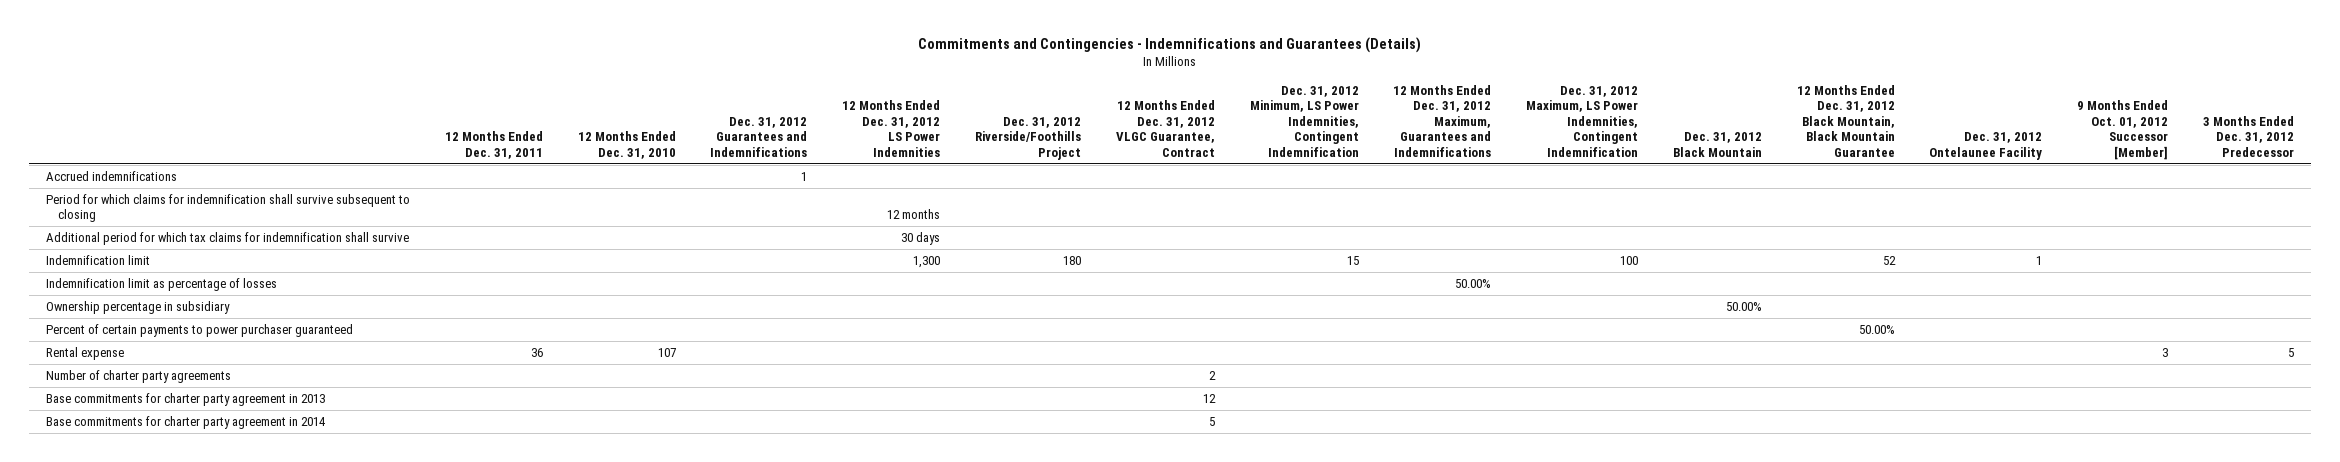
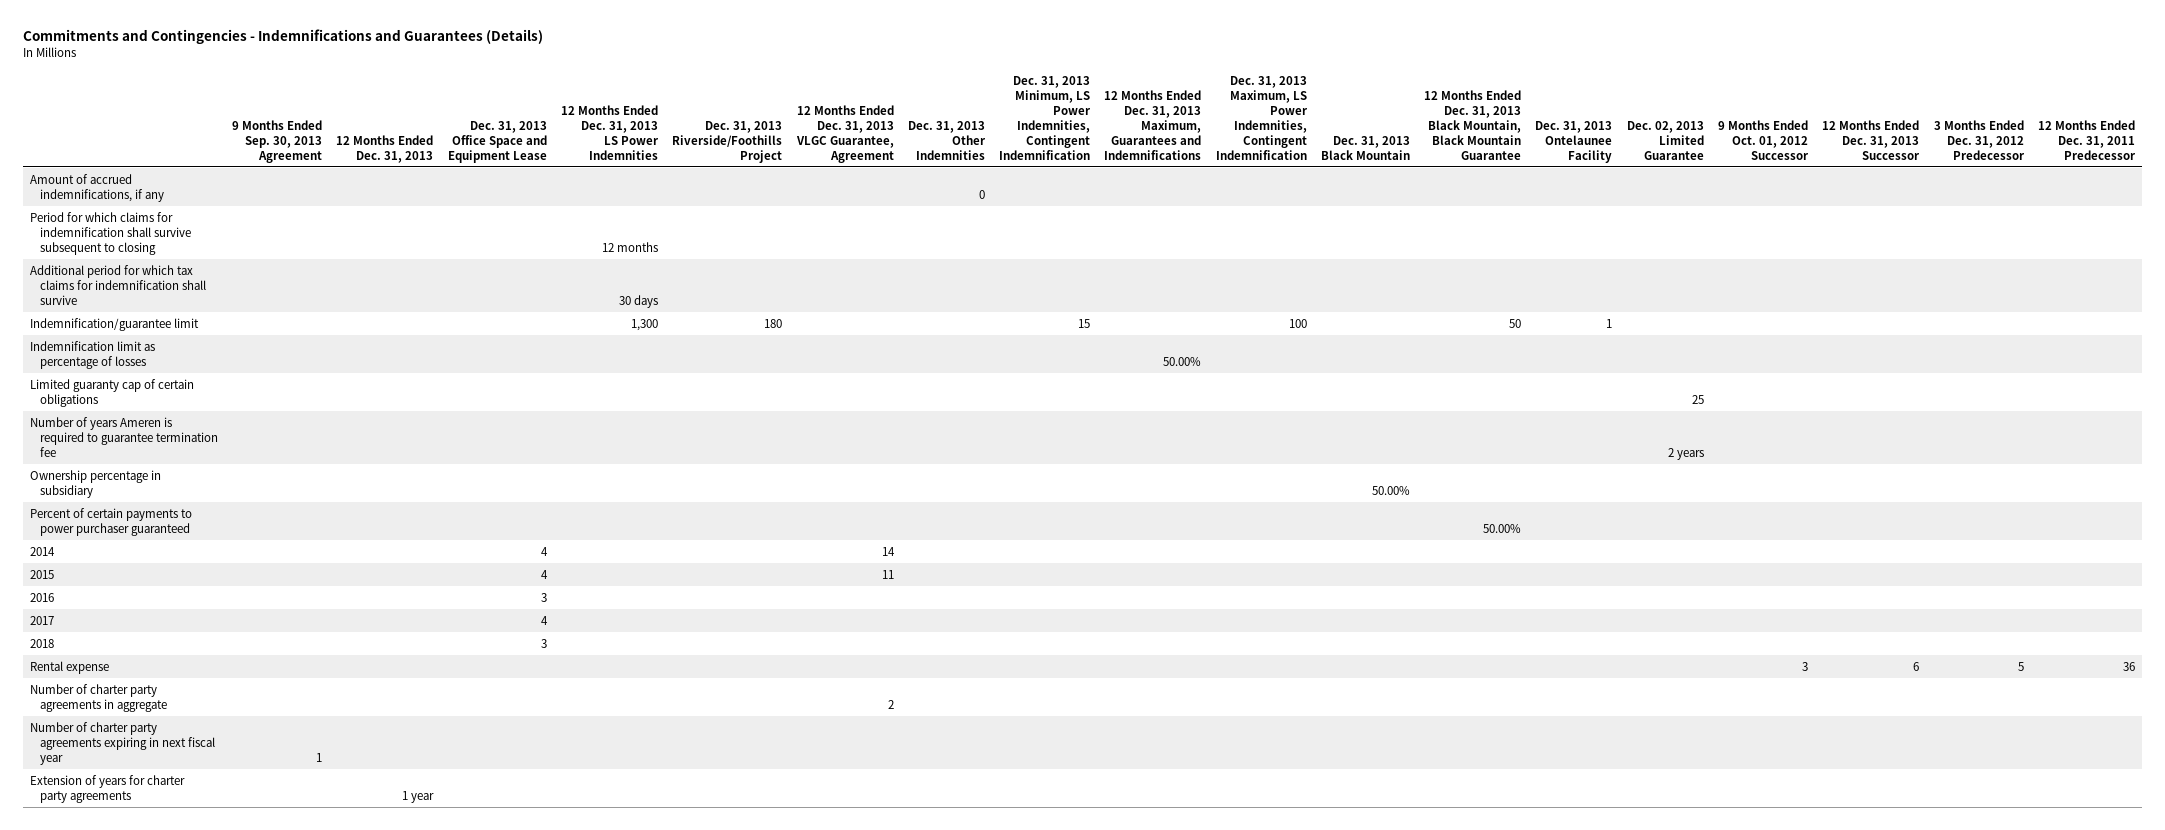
- | 12 Months Ended Dec. 31, 2011 | 12 Months Ended Dec. 31, 2010 | Dec. 31, 2012 Guarantees and Indemnifications | 12 Months Ended Dec. 31, 2012 LS Power Indemnities | Dec. 31, 2012 Riverside/Foothills Project | 12 Months Ended Dec. 31, 2012 VLGC Guarantee, Contract | Dec. 31, 2012 Minimum, LS Power Indemnities, Contingent Indemnification | 12 Months Ended Dec. 31, 2012 Maximum, Guarantees and Indemnifications | Dec. 31, 2012 Maximum, LS Power Indemnities, Contingent Indemnification | Dec. 31, 2012 Black Mountain | 12 Months Ended Dec. 31, 2012 Black Mountain, Black Mountain Guarantee | Dec. 31, 2012 Ontelaunee Facility | 9 Months Ended Oct. 01, 2012 Successor [Member] | 3 Months Ended Dec. 31, 2012 Predecessor
+ | 9 Months Ended Sep. 30, 2013 Agreement | 12 Months Ended Dec. 31, 2013 | Dec. 31, 2013 Office Space and Equipment Lease | 12 Months Ended Dec. 31, 2013 LS Power Indemnities | Dec. 31, 2013 Riverside/Foothills Project | 12 Months Ended Dec. 31, 2013 VLGC Guarantee, Agreement | Dec. 31, 2013 Other Indemnities | Dec. 31, 2013 Minimum, LS Power Indemnities, Contingent Indemnification | 12 Months Ended Dec. 31, 2013 Maximum, Guarantees and Indemnifications | Dec. 31, 2013 Maximum, LS Power Indemnities, Contingent Indemnification | Dec. 31, 2013 Black Mountain | 12 Months Ended Dec. 31, 2013 Black Mountain, Black Mountain Guarantee | Dec. 31, 2013 Ontelaunee Facility | Dec. 02, 2013 Limited Guarantee | 9 Months Ended Oct. 01, 2012 Successor | 12 Months Ended Dec. 31, 2013 Successor | 3 Months Ended Dec. 31, 2012 Predecessor | 12 Months Ended Dec. 31, 2011 Predecessor
- Accrued indemnifications | | | 1 | | | | | | | | | | |
+ Amount of accrued indemnifications, if any | | | | | | | 0 | | | | | | | | | | |
- Indemnification limit | | | | 1,300 | 180 | | 15 | | 100 | | 52 | 1 | |
+ Indemnification/guarantee limit | | | | 1,300 | 180 | | | 15 | | 100 | | 50 | 1 | | | | |
+ Limited guaranty cap of certain obligations | | | | | | | | | | | | | | 25 | | | |
+ Number of years Ameren is required to guarantee termination fee | | | | | | | | | | | | | | 2 years | | | |
+ 2014 | | | 4 | | | 14 | | | | | | | | | | | |
+ 2015 | | | 4 | | | 11 | | | | | | | | | | | |
+ 2016 | | | 3 | | | | | | | | | | | | | | |
+ 2017 | | | 4 | | | | | | | | | | | | | | |
+ 2018 | | | 3 | | | | | | | | | | | | | | |
- Number of charter party agreements | | | | | | 2 | | | | | | | |
- Base commitments for charter party agreement in 2013 | | | | | | 12 | | | | | | | |
- Base commitments for charter party agreement in 2014 | | | | | | 5 | | | | | | | |
+ Number of charter party agreements in aggregate | | | | | | 2 | | | | | | | | | | | |
+ Number of charter party agreements expiring in next fiscal year | 1 | | | | | | | | | | | | | | | | |
+ Extension of years for charter party agreements | | 1 year | | | | | | | | | | | | | | | |

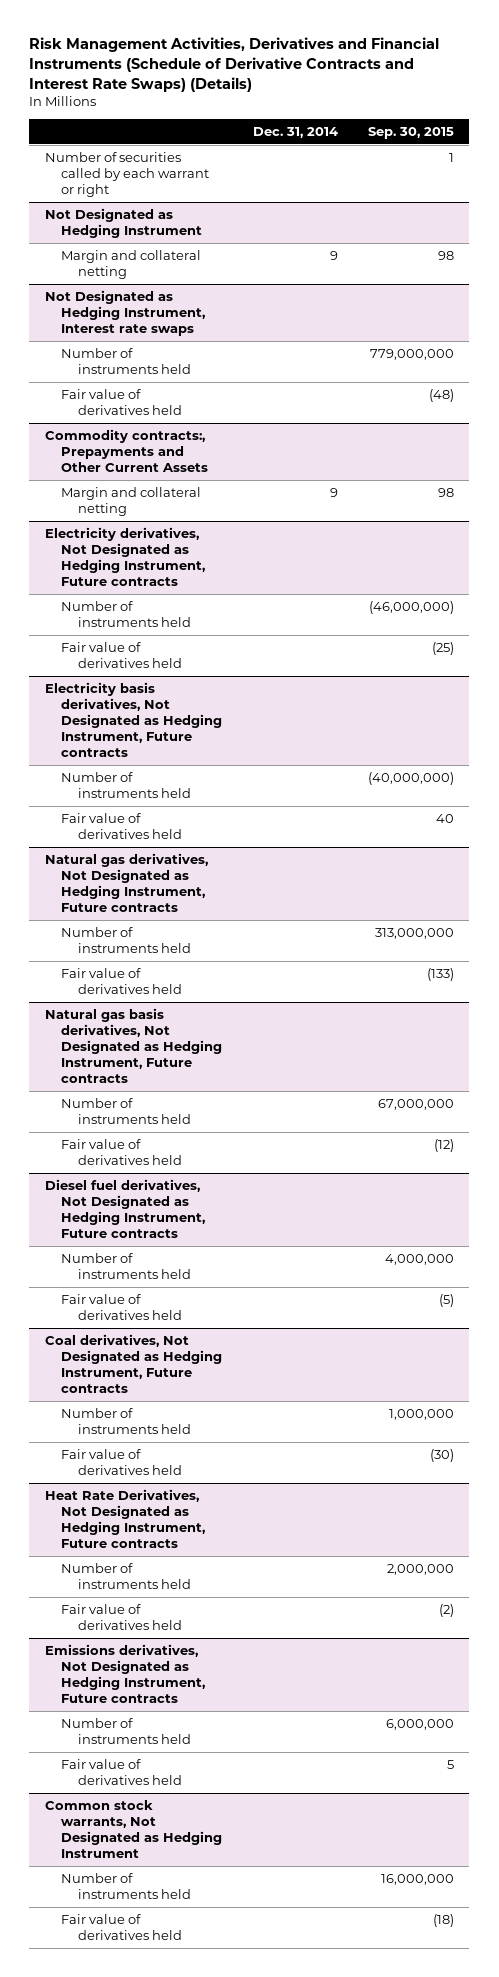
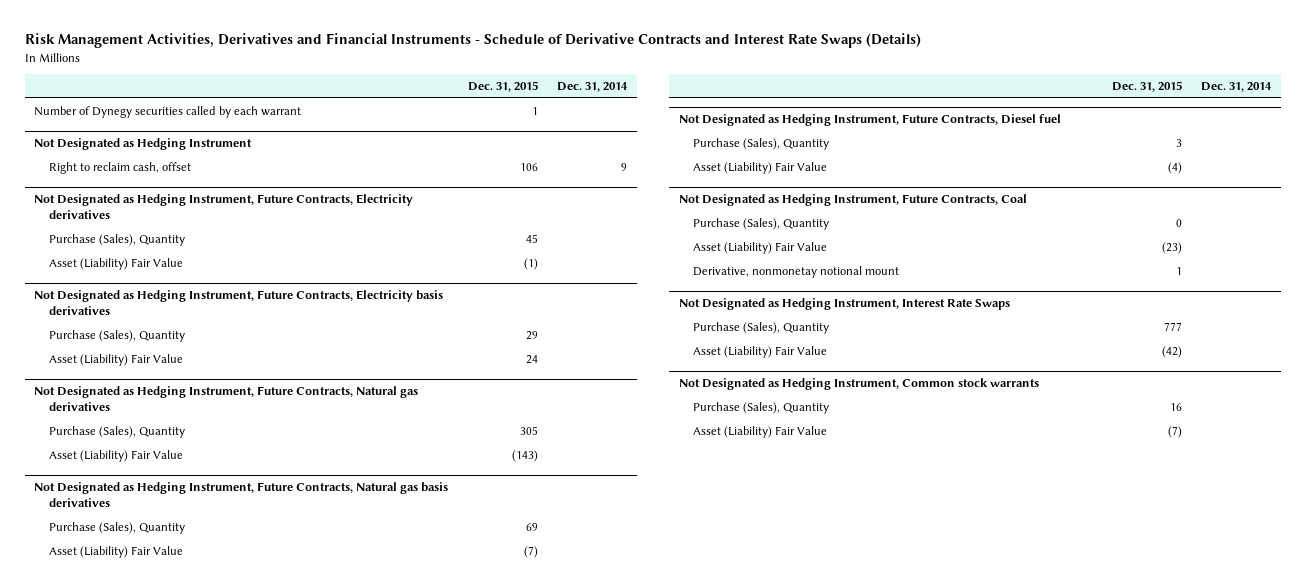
- Risk Management Activities, Derivatives and Financial Instruments (Schedule of Derivative Contracts and Interest Rate Swaps) (Details)
+ Risk Management Activities, Derivatives and Financial Instruments - Schedule of Derivative Contracts and Interest Rate Swaps (Details)
- | Dec. 31, 2014 | Sep. 30, 2015
+ | Dec. 31, 2015 | Dec. 31, 2014
- Number of securities called by each warrant or right | | 1
+ Number of Dynegy securities called by each warrant | 1 |
@ Not Designated as Hedging Instrument
- Margin and collateral netting | 9 | 98
- Not Designated as Hedging Instrument, Interest rate swaps
- Number of instruments held | | 779,000,000
- Fair value of derivatives held | | (48)
- Commodity contracts:, Prepayments and Other Current Assets
- Margin and collateral netting | 9 | 98
- Electricity derivatives, Not Designated as Hedging Instrument, Future contracts
- Number of instruments held | | (46,000,000)
- Fair value of derivatives held | | (25)
- Electricity basis derivatives, Not Designated as Hedging Instrument, Future contracts
- Number of instruments held | | (40,000,000)
- Fair value of derivatives held | | 40
- Natural gas derivatives, Not Designated as Hedging Instrument, Future contracts
- Number of instruments held | | 313,000,000
- Fair value of derivatives held | | (133)
- Natural gas basis derivatives, Not Designated as Hedging Instrument, Future contracts
- Number of instruments held | | 67,000,000
- Fair value of derivatives held | | (12)
- Diesel fuel derivatives, Not Designated as Hedging Instrument, Future contracts
- Number of instruments held | | 4,000,000
- Fair value of derivatives held | | (5)
- Coal derivatives, Not Designated as Hedging Instrument, Future contracts
- Number of instruments held | | 1,000,000
- Fair value of derivatives held | | (30)
- Heat Rate Derivatives, Not Designated as Hedging Instrument, Future contracts
- Number of instruments held | | 2,000,000
- Fair value of derivatives held | | (2)
- Emissions derivatives, Not Designated as Hedging Instrument, Future contracts
- Number of instruments held | | 6,000,000
- Fair value of derivatives held | | 5
- Common stock warrants, Not Designated as Hedging Instrument
- Number of instruments held | | 16,000,000
- Fair value of derivatives held | | (18)
@ Not Designated as Hedging Instrument
+ Right to reclaim cash, offset | 106 | 9
+ Not Designated as Hedging Instrument, Future Contracts, Electricity derivatives
+ Purchase (Sales), Quantity | 45 |
+ Asset (Liability) Fair Value | (1) |
+ Not Designated as Hedging Instrument, Future Contracts, Electricity basis derivatives
+ Purchase (Sales), Quantity | 29 |
+ Asset (Liability) Fair Value | 24 |
+ Not Designated as Hedging Instrument, Future Contracts, Natural gas derivatives
+ Purchase (Sales), Quantity | 305 |
+ Asset (Liability) Fair Value | (143) |
+ Not Designated as Hedging Instrument, Future Contracts, Natural gas basis derivatives
+ Purchase (Sales), Quantity | 69 |
+ Asset (Liability) Fair Value | (7) |
+ Not Designated as Hedging Instrument, Future Contracts, Diesel fuel
+ Purchase (Sales), Quantity | 3 |
+ Asset (Liability) Fair Value | (4) |
+ Not Designated as Hedging Instrument, Future Contracts, Coal
+ Purchase (Sales), Quantity | 0 |
+ Asset (Liability) Fair Value | (23) |
+ Derivative, nonmonetay notional mount | 1 |
+ Not Designated as Hedging Instrument, Interest Rate Swaps
+ Purchase (Sales), Quantity | 777 |
+ Asset (Liability) Fair Value | (42) |
+ Not Designated as Hedging Instrument, Common stock warrants
+ Purchase (Sales), Quantity | 16 |
+ Asset (Liability) Fair Value | (7) |

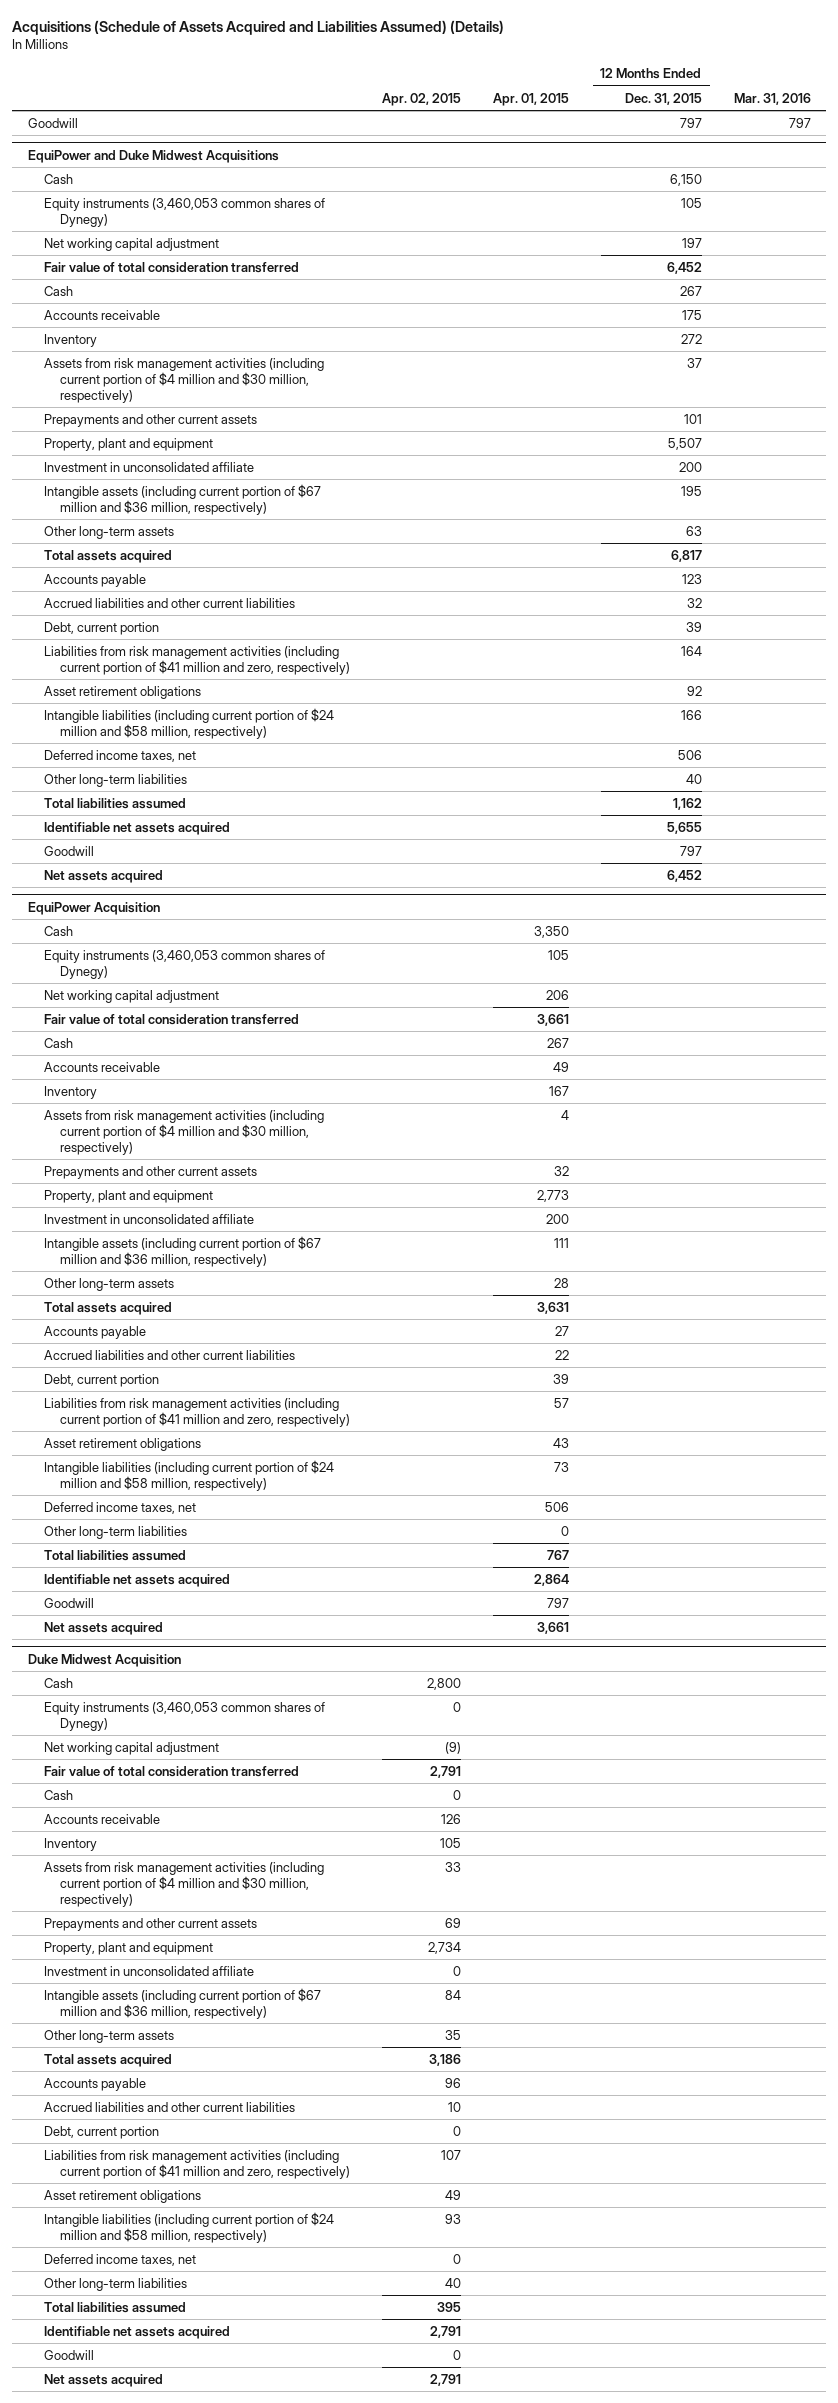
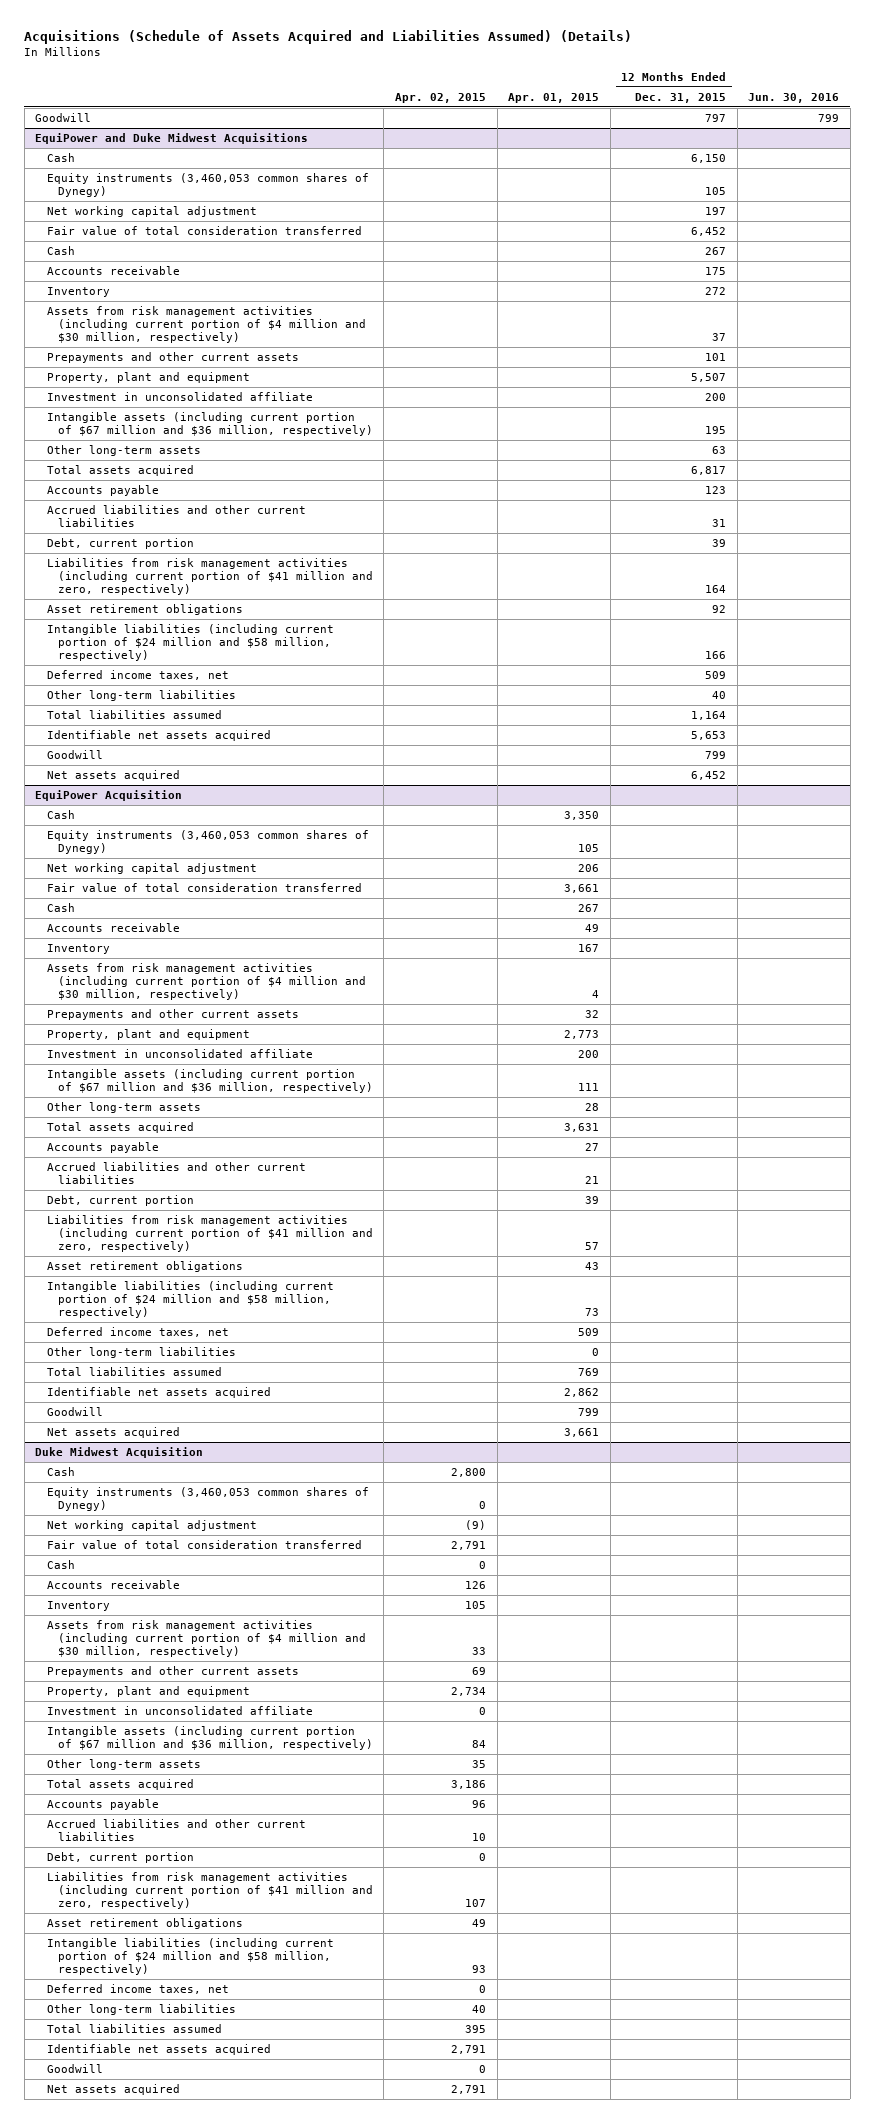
- | Apr. 02, 2015 | Apr. 01, 2015 | 12 Months Ended Dec. 31, 2015 | Mar. 31, 2016
+ | Apr. 02, 2015 | Apr. 01, 2015 | 12 Months Ended Dec. 31, 2015 | Jun. 30, 2016
@ EquiPower and Duke Midwest Acquisitions
- Accrued liabilities and other current liabilities | | | 32 |
+ Accrued liabilities and other current liabilities | | | 31 |
- Deferred income taxes, net | | | 506 |
+ Deferred income taxes, net | | | 509 |
- Total liabilities assumed | | | 1,162 |
- Identifiable net assets acquired | | | 5,655 |
- Goodwill | | | 797 |
+ Total liabilities assumed | | | 1,164 |
+ Identifiable net assets acquired | | | 5,653 |
+ Goodwill | | | 799 |
@ EquiPower Acquisition
- Accrued liabilities and other current liabilities | | 22 | |
+ Accrued liabilities and other current liabilities | | 21 | |
- Deferred income taxes, net | | 506 | |
+ Deferred income taxes, net | | 509 | |
- Total liabilities assumed | | 767 | |
- Identifiable net assets acquired | | 2,864 | |
- Goodwill | | 797 | |
+ Total liabilities assumed | | 769 | |
+ Identifiable net assets acquired | | 2,862 | |
+ Goodwill | | 799 | |

